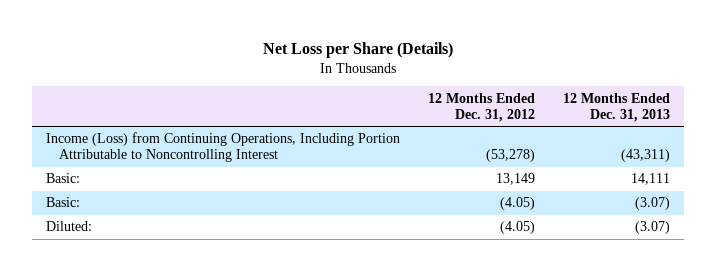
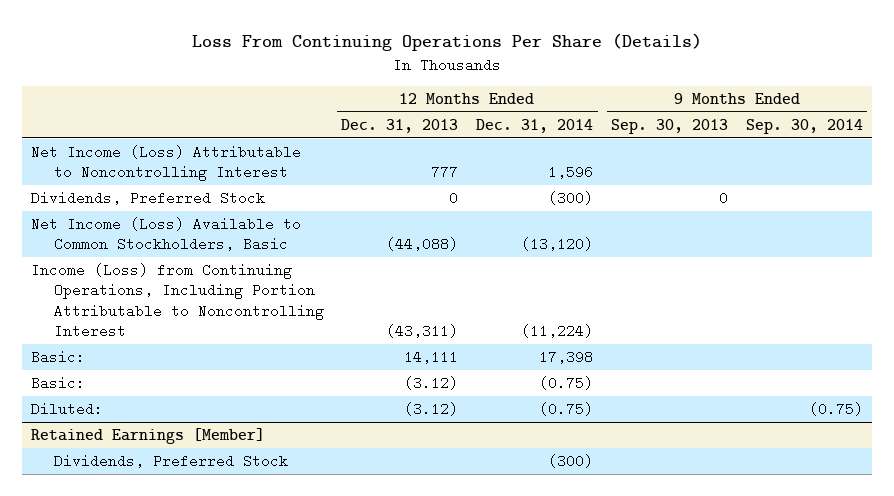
- Net Loss per Share (Details)
+ Loss From Continuing Operations Per Share (Details)
- | 12 Months Ended Dec. 31, 2012 | 12 Months Ended Dec. 31, 2013
+ | 12 Months Ended Dec. 31, 2013 | 12 Months Ended Dec. 31, 2014 | 9 Months Ended Sep. 30, 2013 | 9 Months Ended Sep. 30, 2014
+ Net Income (Loss) Attributable to Noncontrolling Interest | 777 | 1,596 | |
+ Dividends, Preferred Stock | 0 | (300) | 0 |
+ Net Income (Loss) Available to Common Stockholders, Basic | (44,088) | (13,120) | |
- Basic: | (4.05) | (3.07)
- Diluted: | (4.05) | (3.07)
+ Basic: | (3.12) | (0.75) | |
+ Diluted: | (3.12) | (0.75) | | (0.75)
+ Retained Earnings [Member]
+ Dividends, Preferred Stock | | (300) | |

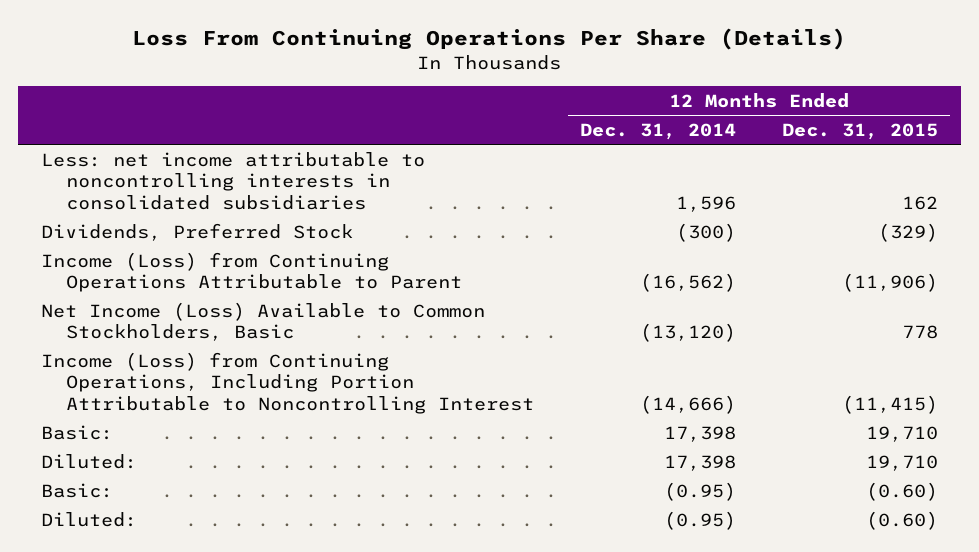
- | 12 Months Ended Dec. 31, 2013 | 12 Months Ended Dec. 31, 2014 | 9 Months Ended Sep. 30, 2013 | 9 Months Ended Sep. 30, 2014
+ | 12 Months Ended Dec. 31, 2014 | 12 Months Ended Dec. 31, 2015
- Net Income (Loss) Attributable to Noncontrolling Interest | 777 | 1,596 | |
+ Less: net income attributable to noncontrolling interests in consolidated subsidiaries | 1,596 | 162
+ Income (Loss) from Continuing Operations Attributable to Parent | (16,562) | (11,906)
- Income (Loss) from Continuing Operations, Including Portion Attributable to Noncontrolling Interest | (43,311) | (11,224) | |
+ Income (Loss) from Continuing Operations, Including Portion Attributable to Noncontrolling Interest | (14,666) | (11,415)
- Basic: | (3.12) | (0.75) | |
- Diluted: | (3.12) | (0.75) | | (0.75)
- Retained Earnings [Member]
- Dividends, Preferred Stock | | (300) | |
+ Diluted: | 17,398 | 19,710
+ Basic: | (0.95) | (0.60)
+ Diluted: | (0.95) | (0.60)

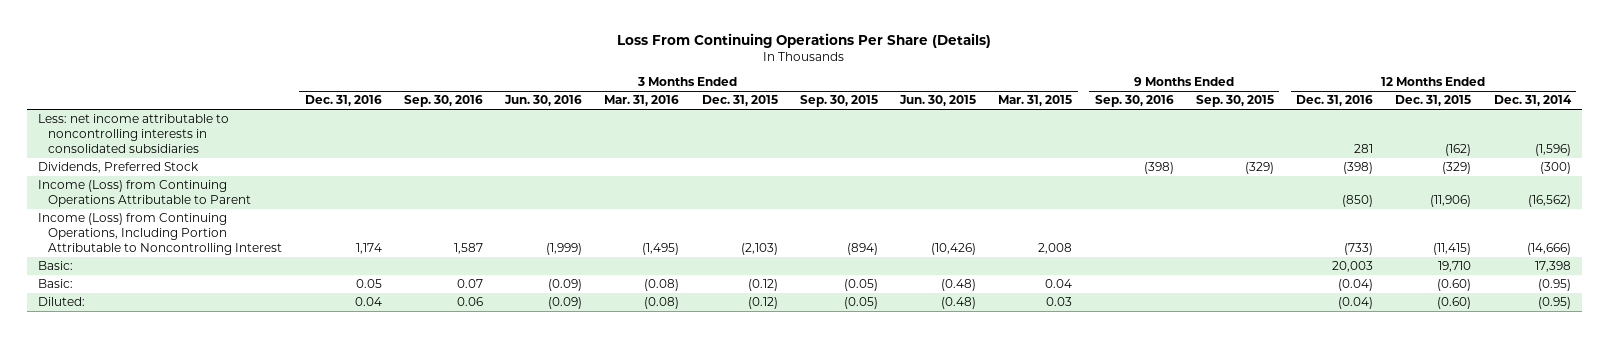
- | 12 Months Ended Dec. 31, 2014 | 12 Months Ended Dec. 31, 2015
+ | 3 Months Ended Dec. 31, 2016 | 3 Months Ended Sep. 30, 2016 | 3 Months Ended Jun. 30, 2016 | 3 Months Ended Mar. 31, 2016 | 3 Months Ended Dec. 31, 2015 | 3 Months Ended Sep. 30, 2015 | 3 Months Ended Jun. 30, 2015 | 3 Months Ended Mar. 31, 2015 | 9 Months Ended Sep. 30, 2016 | 9 Months Ended Sep. 30, 2015 | 12 Months Ended Dec. 31, 2016 | 12 Months Ended Dec. 31, 2015 | 12 Months Ended Dec. 31, 2014
- Less: net income attributable to noncontrolling interests in consolidated subsidiaries | 1,596 | 162
+ Less: net income attributable to noncontrolling interests in consolidated subsidiaries | | | | | | | | | | | 281 | (162) | (1,596)
- Net Income (Loss) Available to Common Stockholders, Basic | (13,120) | 778
- Diluted: | 17,398 | 19,710

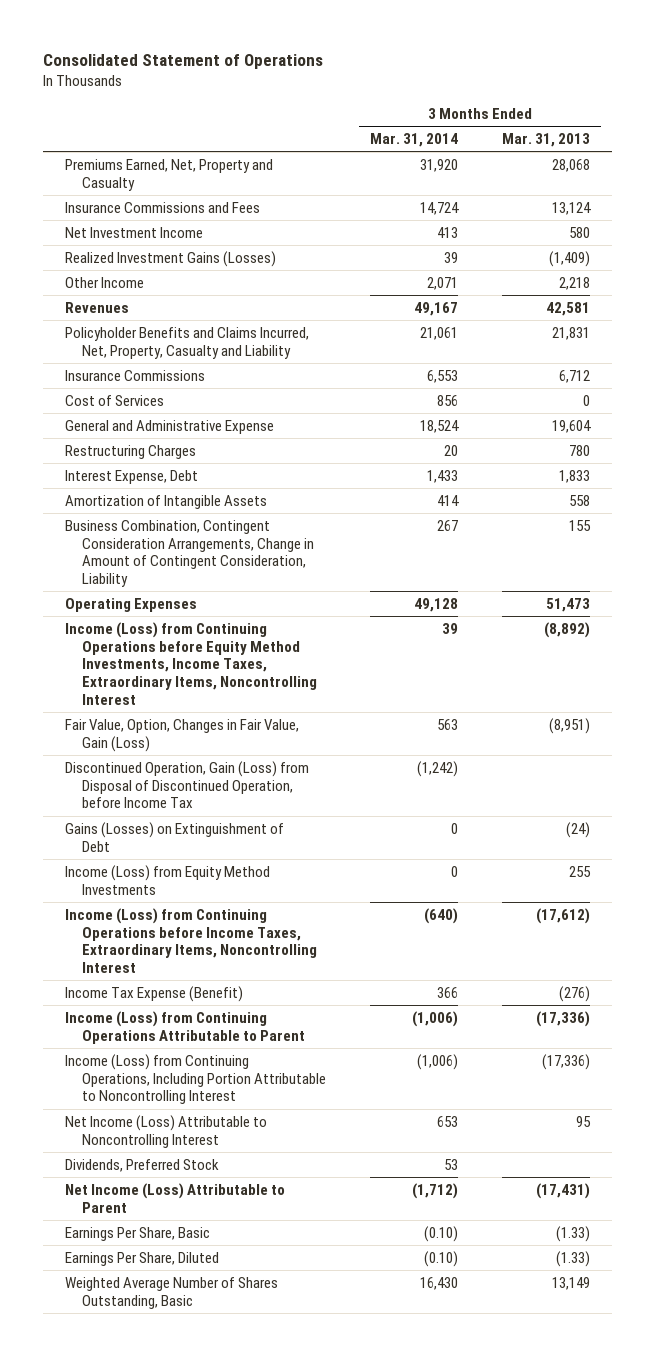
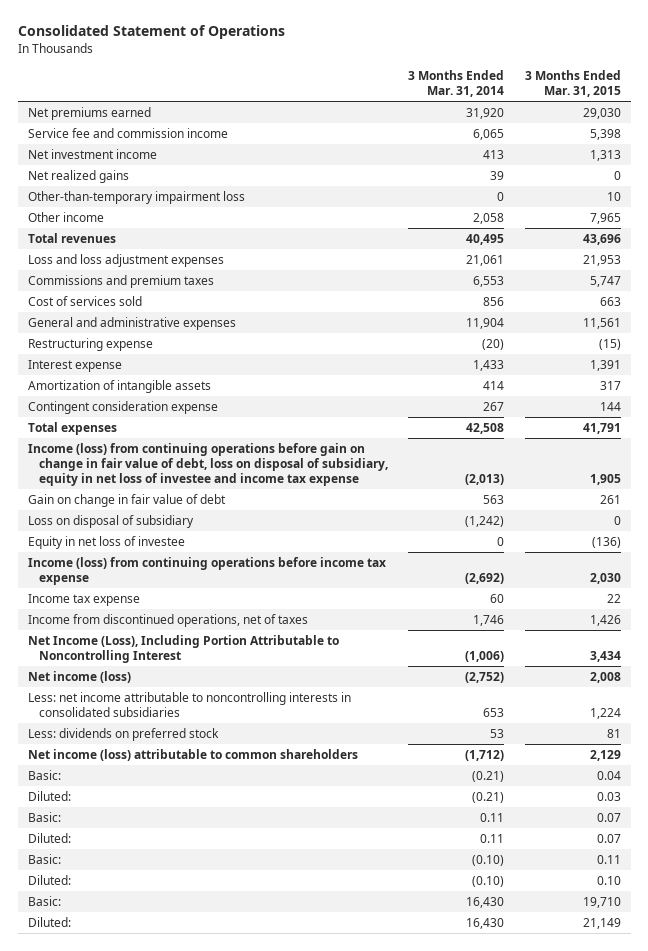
- | 3 Months Ended Mar. 31, 2014 | 3 Months Ended Mar. 31, 2013
+ | 3 Months Ended Mar. 31, 2014 | 3 Months Ended Mar. 31, 2015
- Premiums Earned, Net, Property and Casualty | 31,920 | 28,068
- Insurance Commissions and Fees | 14,724 | 13,124
- Net Investment Income | 413 | 580
- Realized Investment Gains (Losses) | 39 | (1,409)
- Other Income | 2,071 | 2,218
- Revenues | 49,167 | 42,581
- Policyholder Benefits and Claims Incurred, Net, Property, Casualty and Liability | 21,061 | 21,831
- Insurance Commissions | 6,553 | 6,712
- Cost of Services | 856 | 0
- General and Administrative Expense | 18,524 | 19,604
- Restructuring Charges | 20 | 780
- Interest Expense, Debt | 1,433 | 1,833
- Amortization of Intangible Assets | 414 | 558
- Business Combination, Contingent Consideration Arrangements, Change in Amount of Contingent Consideration, Liability | 267 | 155
- Operating Expenses | 49,128 | 51,473
- Income (Loss) from Continuing Operations before Equity Method Investments, Income Taxes, Extraordinary Items, Noncontrolling Interest | 39 | (8,892)
- Fair Value, Option, Changes in Fair Value, Gain (Loss) | 563 | (8,951)
- Discontinued Operation, Gain (Loss) from Disposal of Discontinued Operation, before Income Tax | (1,242) |
- Gains (Losses) on Extinguishment of Debt | 0 | (24)
- Income (Loss) from Equity Method Investments | 0 | 255
- Income (Loss) from Continuing Operations before Income Taxes, Extraordinary Items, Noncontrolling Interest | (640) | (17,612)
- Income Tax Expense (Benefit) | 366 | (276)
- Income (Loss) from Continuing Operations Attributable to Parent | (1,006) | (17,336)
- Income (Loss) from Continuing Operations, Including Portion Attributable to Noncontrolling Interest | (1,006) | (17,336)
- Net Income (Loss) Attributable to Noncontrolling Interest | 653 | 95
- Dividends, Preferred Stock | 53 |
- Net Income (Loss) Attributable to Parent | (1,712) | (17,431)
- Earnings Per Share, Basic | (0.10) | (1.33)
- Earnings Per Share, Diluted | (0.10) | (1.33)
- Weighted Average Number of Shares Outstanding, Basic | 16,430 | 13,149
+ Net premiums earned | 31,920 | 29,030
+ Service fee and commission income | 6,065 | 5,398
+ Net investment income | 413 | 1,313
+ Net realized gains | 39 | 0
+ Other-than-temporary impairment loss | 0 | 10
+ Other income | 2,058 | 7,965
+ Total revenues | 40,495 | 43,696
+ Loss and loss adjustment expenses | 21,061 | 21,953
+ Commissions and premium taxes | 6,553 | 5,747
+ Cost of services sold | 856 | 663
+ General and administrative expenses | 11,904 | 11,561
+ Restructuring expense | (20) | (15)
+ Interest expense | 1,433 | 1,391
+ Amortization of intangible assets | 414 | 317
+ Contingent consideration expense | 267 | 144
+ Total expenses | 42,508 | 41,791
+ Income (loss) from continuing operations before gain on change in fair value of debt, loss on disposal of subsidiary, equity in net loss of investee and income tax expense | (2,013) | 1,905
+ Gain on change in fair value of debt | 563 | 261
+ Loss on disposal of subsidiary | (1,242) | 0
+ Equity in net loss of investee | 0 | (136)
+ Income (loss) from continuing operations before income tax expense | (2,692) | 2,030
+ Income tax expense | 60 | 22
+ Income from discontinued operations, net of taxes | 1,746 | 1,426
+ Net Income (Loss), Including Portion Attributable to Noncontrolling Interest | (1,006) | 3,434
+ Net income (loss) | (2,752) | 2,008
+ Less: net income attributable to noncontrolling interests in consolidated subsidiaries | 653 | 1,224
+ Less: dividends on preferred stock | 53 | 81
+ Net income (loss) attributable to common shareholders | (1,712) | 2,129
+ Basic: | (0.21) | 0.04
+ Diluted: | (0.21) | 0.03
+ Basic: | 0.11 | 0.07
+ Diluted: | 0.11 | 0.07
+ Basic: | (0.10) | 0.11
+ Diluted: | (0.10) | 0.10
+ Basic: | 16,430 | 19,710
+ Diluted: | 16,430 | 21,149

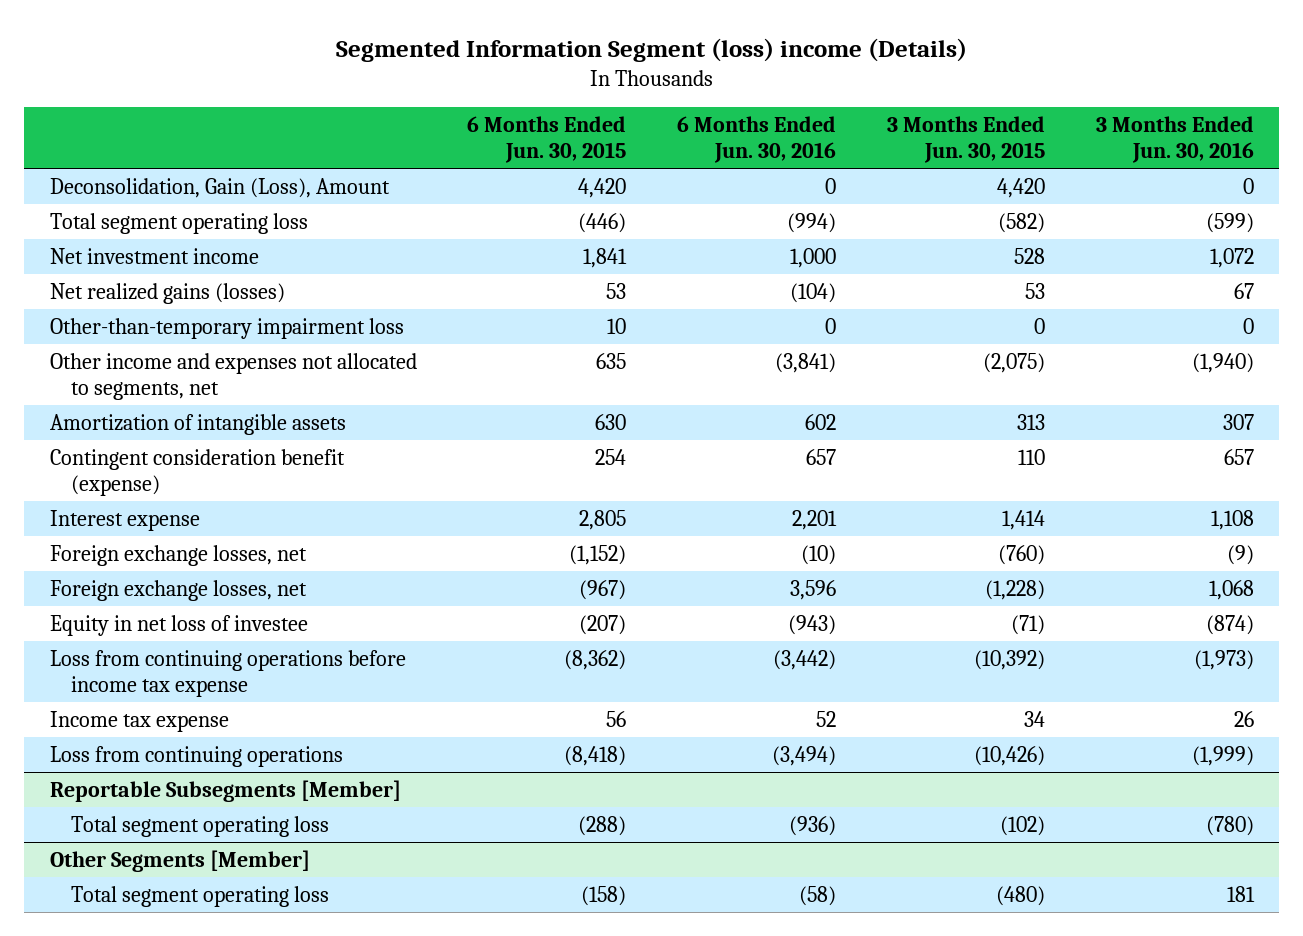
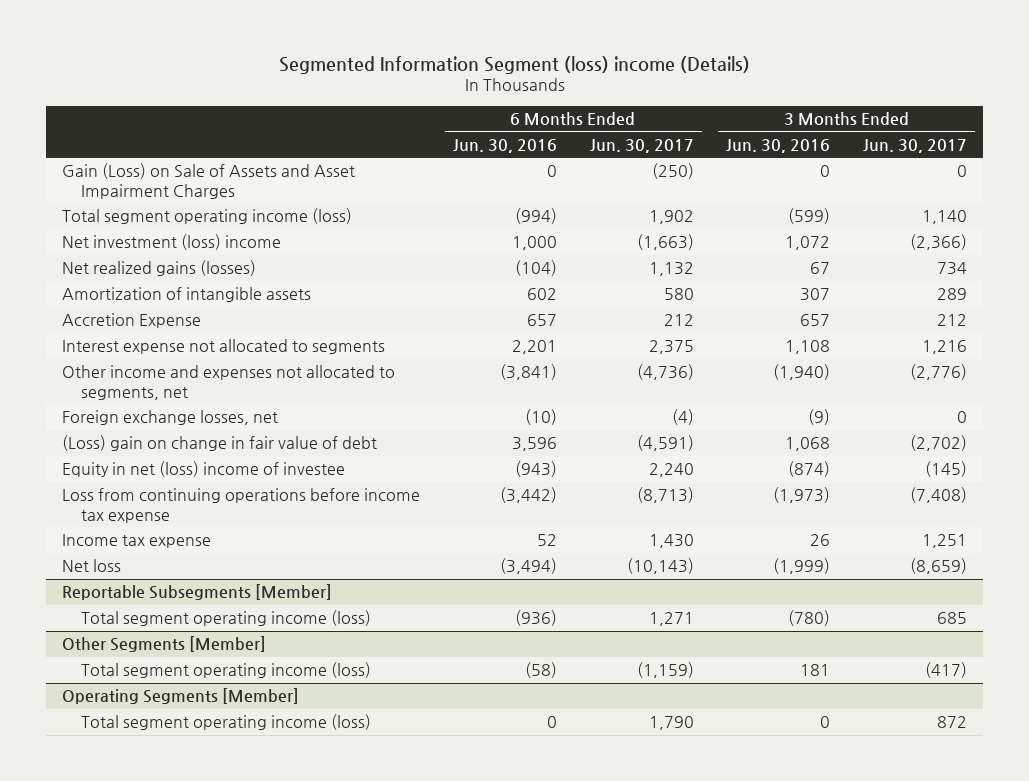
- | 6 Months Ended Jun. 30, 2015 | 6 Months Ended Jun. 30, 2016 | 3 Months Ended Jun. 30, 2015 | 3 Months Ended Jun. 30, 2016
+ | 6 Months Ended Jun. 30, 2016 | 6 Months Ended Jun. 30, 2017 | 3 Months Ended Jun. 30, 2016 | 3 Months Ended Jun. 30, 2017
- Deconsolidation, Gain (Loss), Amount | 4,420 | 0 | 4,420 | 0
- Total segment operating loss | (446) | (994) | (582) | (599)
- Net investment income | 1,841 | 1,000 | 528 | 1,072
+ Gain (Loss) on Sale of Assets and Asset Impairment Charges | 0 | (250) | 0 | 0
+ Total segment operating income (loss) | (994) | 1,902 | (599) | 1,140
+ Net investment (loss) income | 1,000 | (1,663) | 1,072 | (2,366)
- Other-than-temporary impairment loss | 10 | 0 | 0 | 0
- Contingent consideration benefit (expense) | 254 | 657 | 110 | 657
- Interest expense | 2,805 | 2,201 | 1,414 | 1,108
+ Accretion Expense | 657 | 212 | 657 | 212
+ Interest expense not allocated to segments | 2,201 | 2,375 | 1,108 | 1,216
moved down: Other income and expenses not allocated to segments, net | (3,841) | (4,736) | (1,940) | (2,776)
- Foreign exchange losses, net | (967) | 3,596 | (1,228) | 1,068
- Equity in net loss of investee | (207) | (943) | (71) | (874)
+ (Loss) gain on change in fair value of debt | 3,596 | (4,591) | 1,068 | (2,702)
+ Equity in net (loss) income of investee | (943) | 2,240 | (874) | (145)
- Loss from continuing operations | (8,418) | (3,494) | (10,426) | (1,999)
+ Net loss | (3,494) | (10,143) | (1,999) | (8,659)
@ Reportable Subsegments [Member]
- Total segment operating loss | (288) | (936) | (102) | (780)
+ Total segment operating income (loss) | (936) | 1,271 | (780) | 685
@ Other Segments [Member]
- Total segment operating loss | (158) | (58) | (480) | 181
+ Total segment operating income (loss) | (58) | (1,159) | 181 | (417)
+ Operating Segments [Member]
+ Total segment operating income (loss) | 0 | 1,790 | 0 | 872

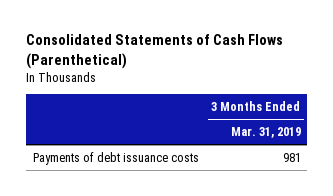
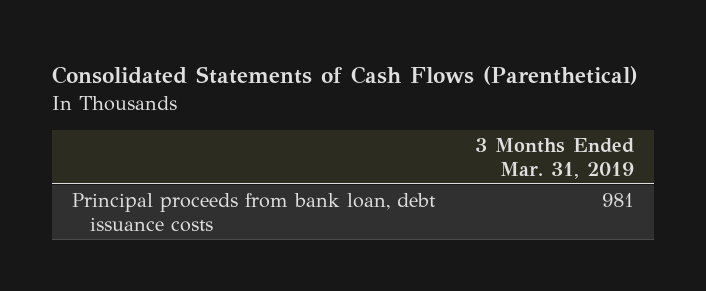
- Payments of debt issuance costs | 981
+ Principal proceeds from bank loan, debt issuance costs | 981

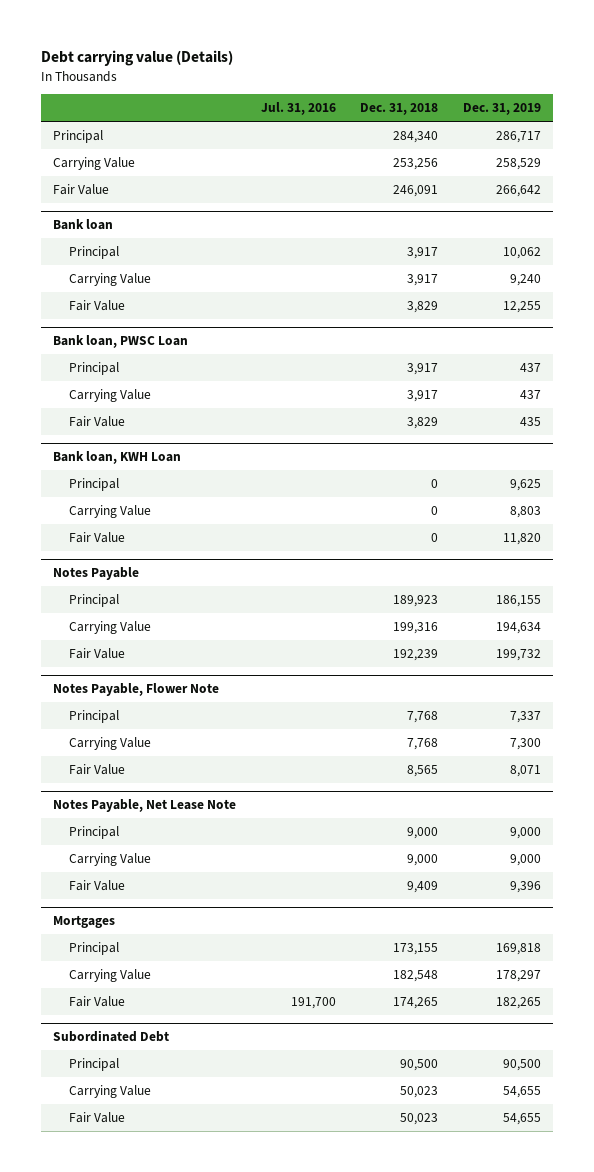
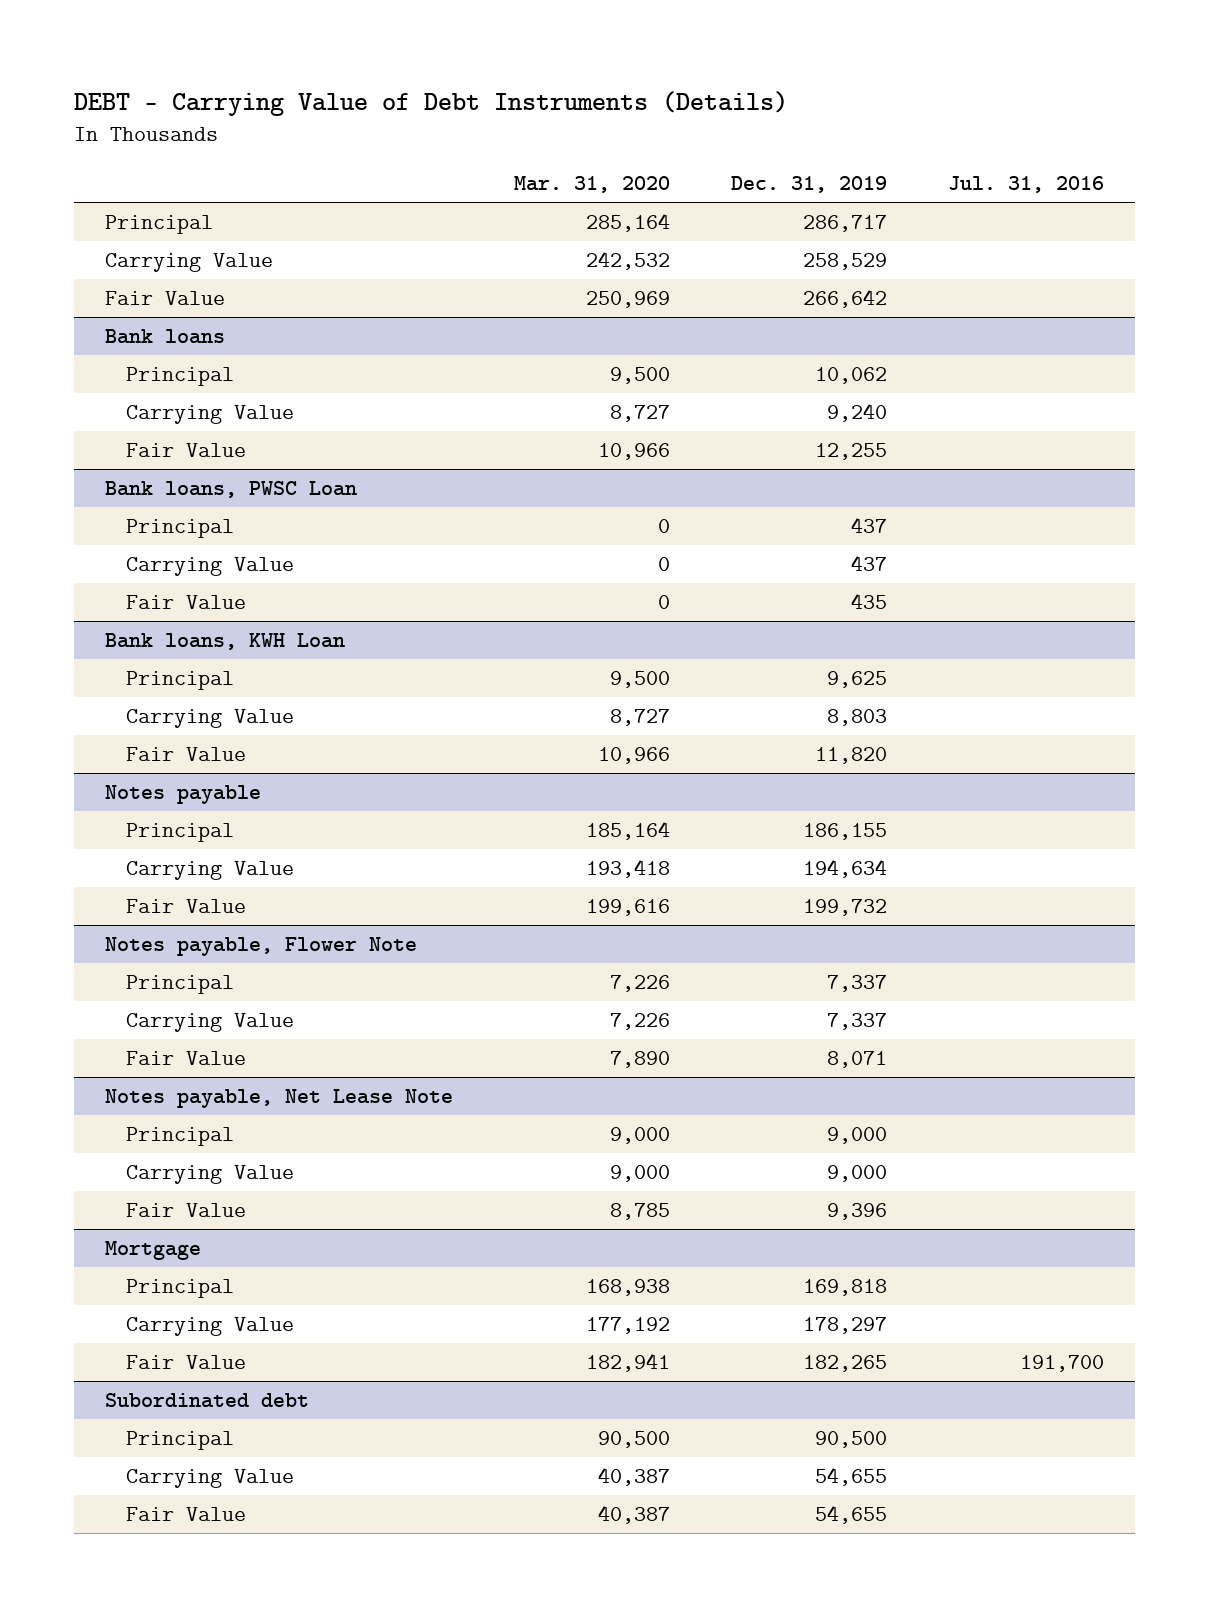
- Debt carrying value (Details)
+ DEBT - Carrying Value of Debt Instruments (Details)
- | Jul. 31, 2016 | Dec. 31, 2018 | Dec. 31, 2019
+ | Mar. 31, 2020 | Dec. 31, 2019 | Jul. 31, 2016
- Bank loan
+ Bank loans
- Bank loan, PWSC Loan
+ Bank loans, PWSC Loan
- Bank loan, KWH Loan
+ Bank loans, KWH Loan
- Notes Payable
+ Notes payable
- Notes Payable, Flower Note
+ Notes payable, Flower Note
- Carrying Value | | 7,768 | 7,300
+ Carrying Value | 7,226 | 7,337 |
- Notes Payable, Net Lease Note
+ Notes payable, Net Lease Note
- Mortgages
+ Mortgage
- Subordinated Debt
+ Subordinated debt

